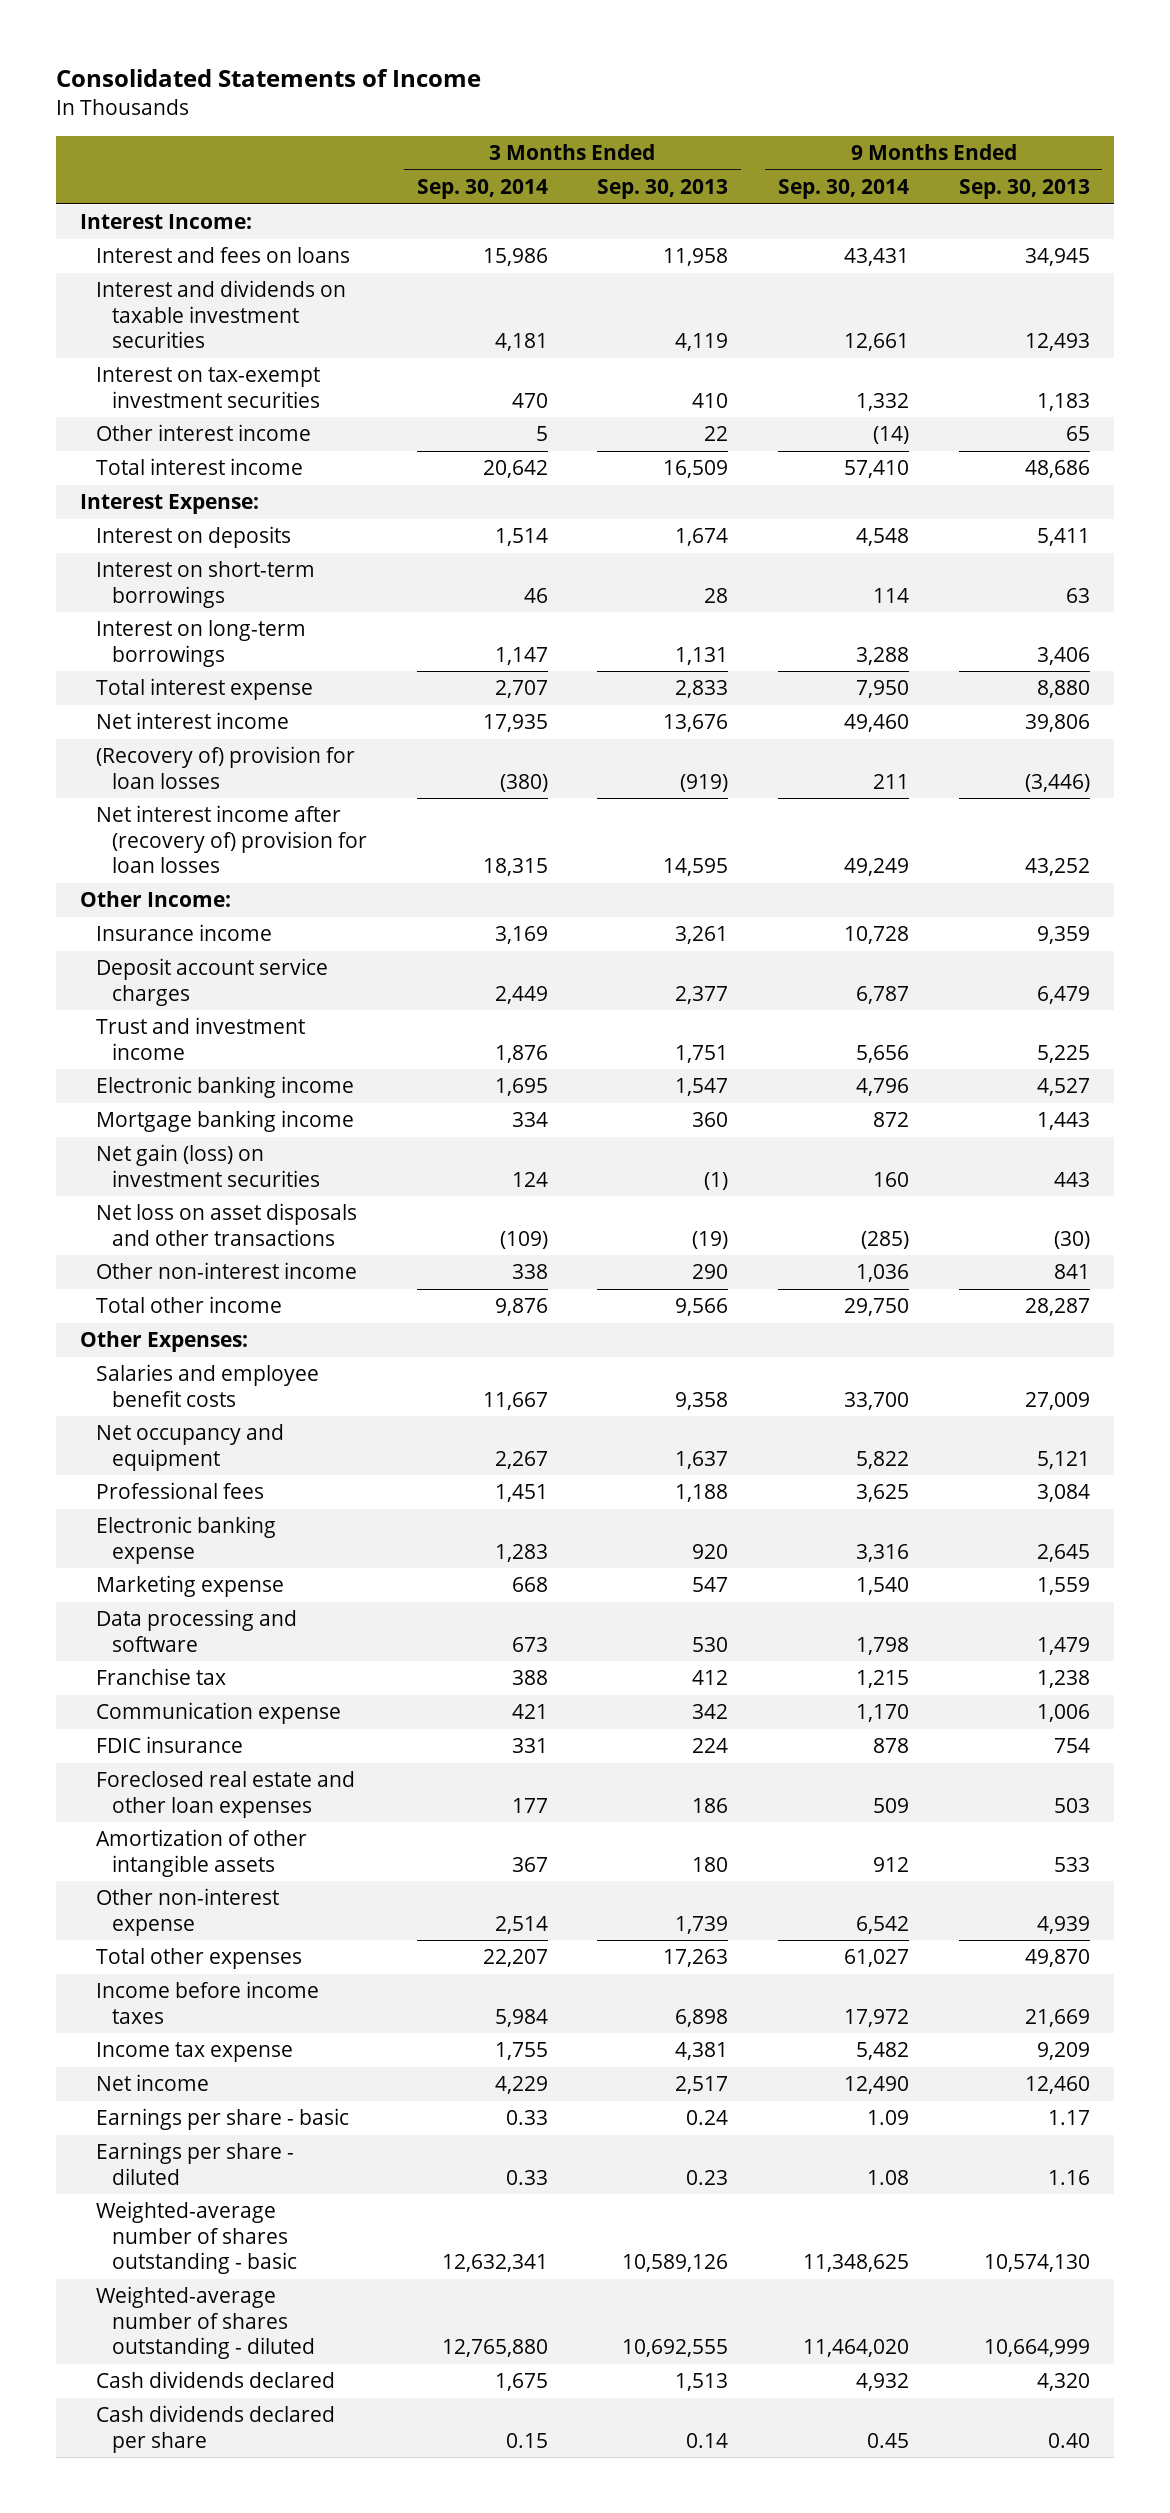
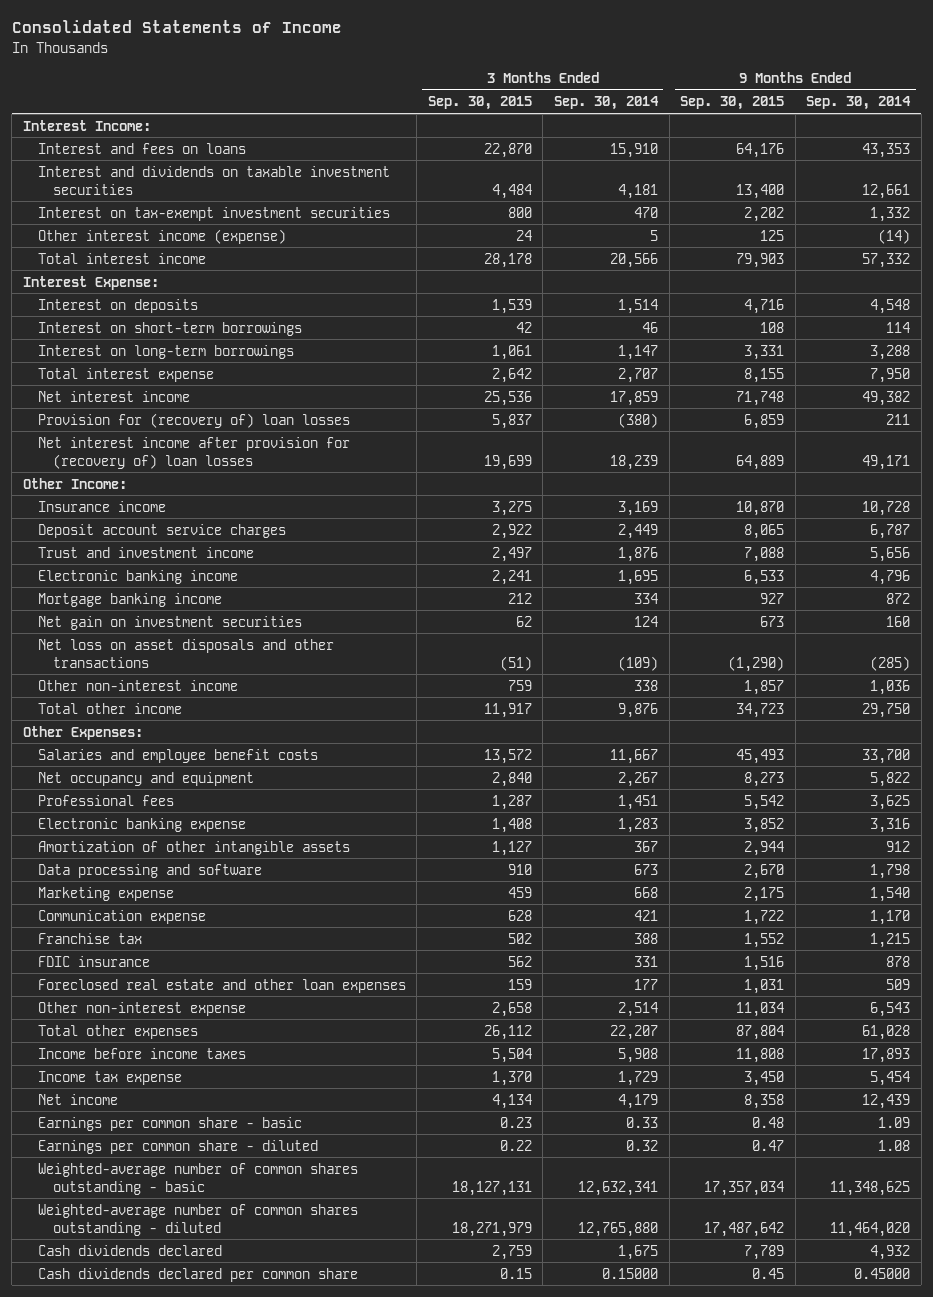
- | 3 Months Ended Sep. 30, 2014 | 3 Months Ended Sep. 30, 2013 | 9 Months Ended Sep. 30, 2014 | 9 Months Ended Sep. 30, 2013
+ | 3 Months Ended Sep. 30, 2015 | 3 Months Ended Sep. 30, 2014 | 9 Months Ended Sep. 30, 2015 | 9 Months Ended Sep. 30, 2014
- Interest and fees on loans | 15,986 | 11,958 | 43,431 | 34,945
+ Interest and fees on loans | 22,870 | 15,910 | 64,176 | 43,353
- Other interest income | 5 | 22 | (14) | 65
- Total interest income | 20,642 | 16,509 | 57,410 | 48,686
+ Other interest income (expense) | 24 | 5 | 125 | (14)
+ Total interest income | 28,178 | 20,566 | 79,903 | 57,332
- Net interest income | 17,935 | 13,676 | 49,460 | 39,806
- (Recovery of) provision for loan losses | (380) | (919) | 211 | (3,446)
- Net interest income after (recovery of) provision for loan losses | 18,315 | 14,595 | 49,249 | 43,252
+ Net interest income | 25,536 | 17,859 | 71,748 | 49,382
+ Provision for (recovery of) loan losses | 5,837 | (380) | 6,859 | 211
+ Net interest income after provision for (recovery of) loan losses | 19,699 | 18,239 | 64,889 | 49,171
- Net gain (loss) on investment securities | 124 | (1) | 160 | 443
+ Net gain on investment securities | 62 | 124 | 673 | 160
moved up: Amortization of other intangible assets | 1,127 | 367 | 2,944 | 912
moved down: Marketing expense | 459 | 668 | 2,175 | 1,540
moved down: Franchise tax | 502 | 388 | 1,552 | 1,215
- Other non-interest expense | 2,514 | 1,739 | 6,542 | 4,939
- Total other expenses | 22,207 | 17,263 | 61,027 | 49,870
- Income before income taxes | 5,984 | 6,898 | 17,972 | 21,669
- Income tax expense | 1,755 | 4,381 | 5,482 | 9,209
- Net income | 4,229 | 2,517 | 12,490 | 12,460
- Earnings per share - basic | 0.33 | 0.24 | 1.09 | 1.17
- Earnings per share - diluted | 0.33 | 0.23 | 1.08 | 1.16
- Weighted-average number of shares outstanding - basic | 12,632,341 | 10,589,126 | 11,348,625 | 10,574,130
- Weighted-average number of shares outstanding - diluted | 12,765,880 | 10,692,555 | 11,464,020 | 10,664,999
+ Other non-interest expense | 2,658 | 2,514 | 11,034 | 6,543
+ Total other expenses | 26,112 | 22,207 | 87,804 | 61,028
+ Income before income taxes | 5,504 | 5,908 | 11,808 | 17,893
+ Income tax expense | 1,370 | 1,729 | 3,450 | 5,454
+ Net income | 4,134 | 4,179 | 8,358 | 12,439
+ Earnings per common share - basic | 0.23 | 0.33 | 0.48 | 1.09
+ Earnings per common share - diluted | 0.22 | 0.32 | 0.47 | 1.08
+ Weighted-average number of common shares outstanding - basic | 18,127,131 | 12,632,341 | 17,357,034 | 11,348,625
+ Weighted-average number of common shares outstanding - diluted | 18,271,979 | 12,765,880 | 17,487,642 | 11,464,020
- Cash dividends declared per share | 0.15 | 0.14 | 0.45 | 0.40
+ Cash dividends declared per common share | 0.15 | 0.15000 | 0.45 | 0.45000

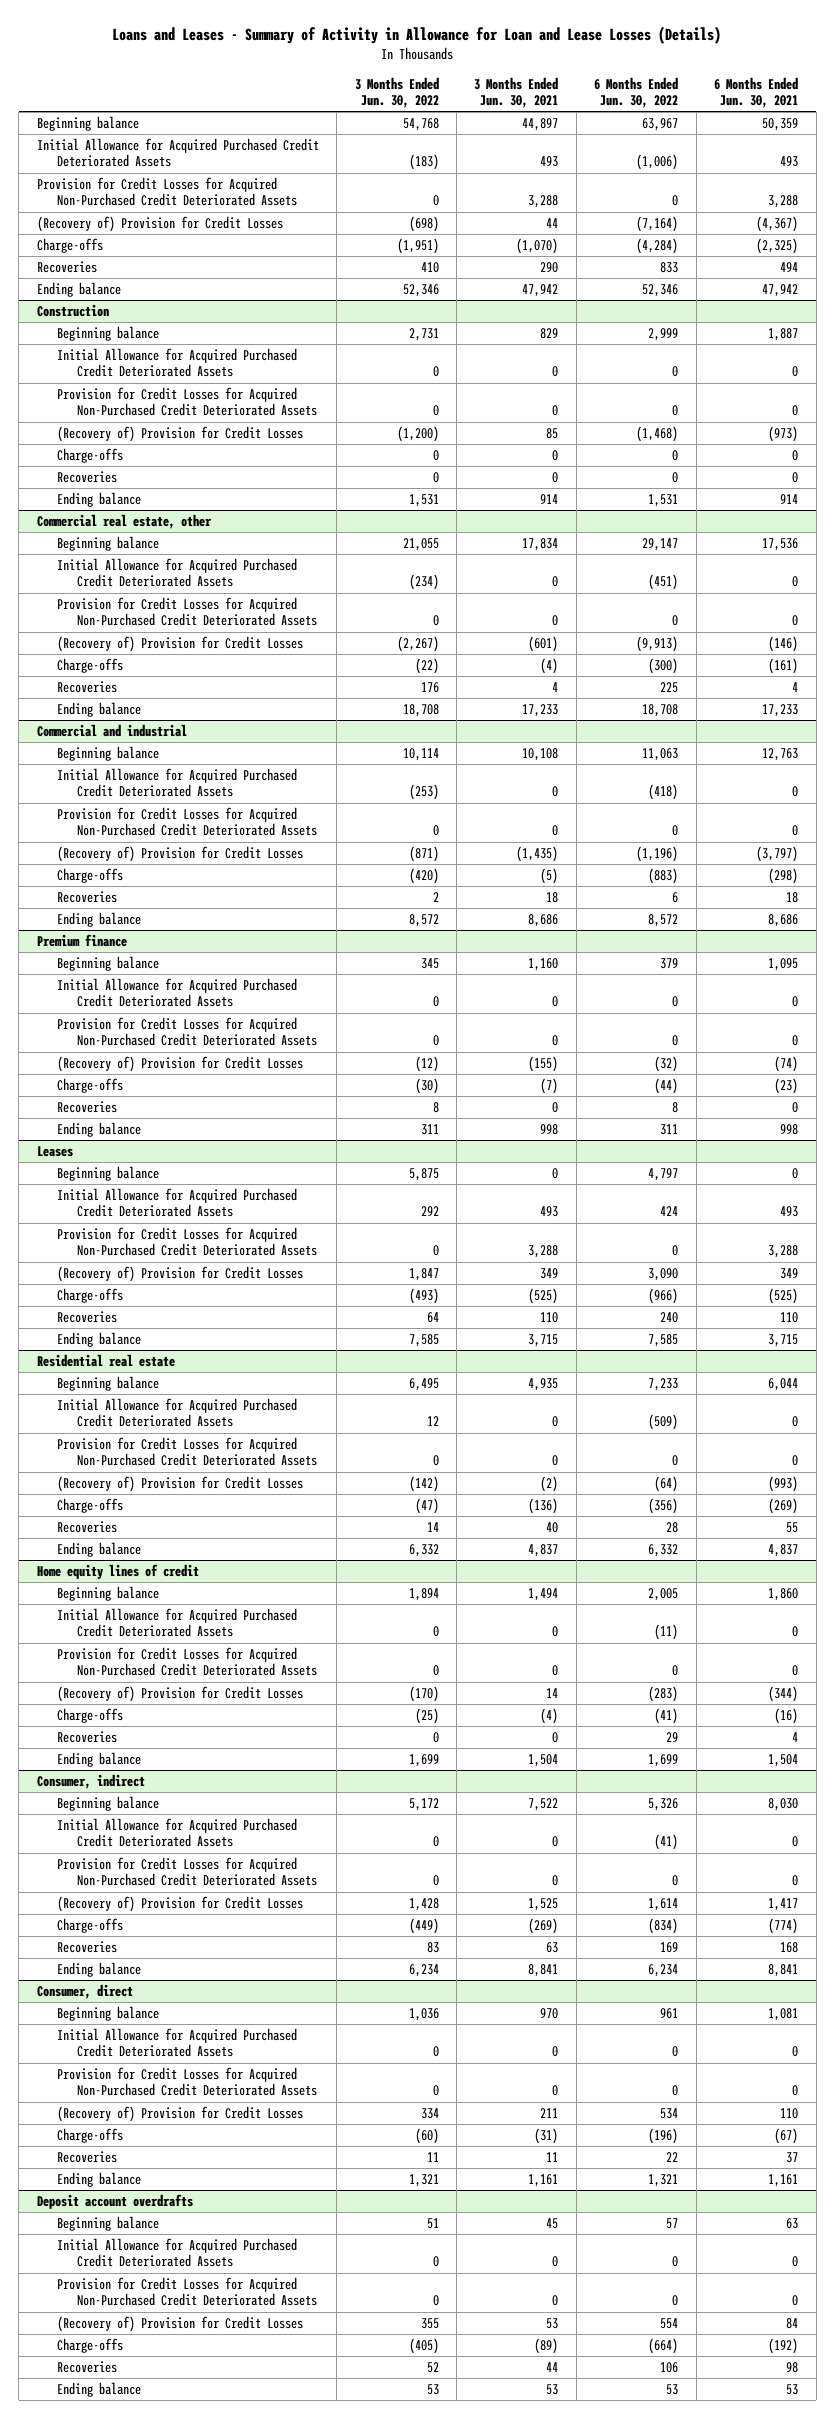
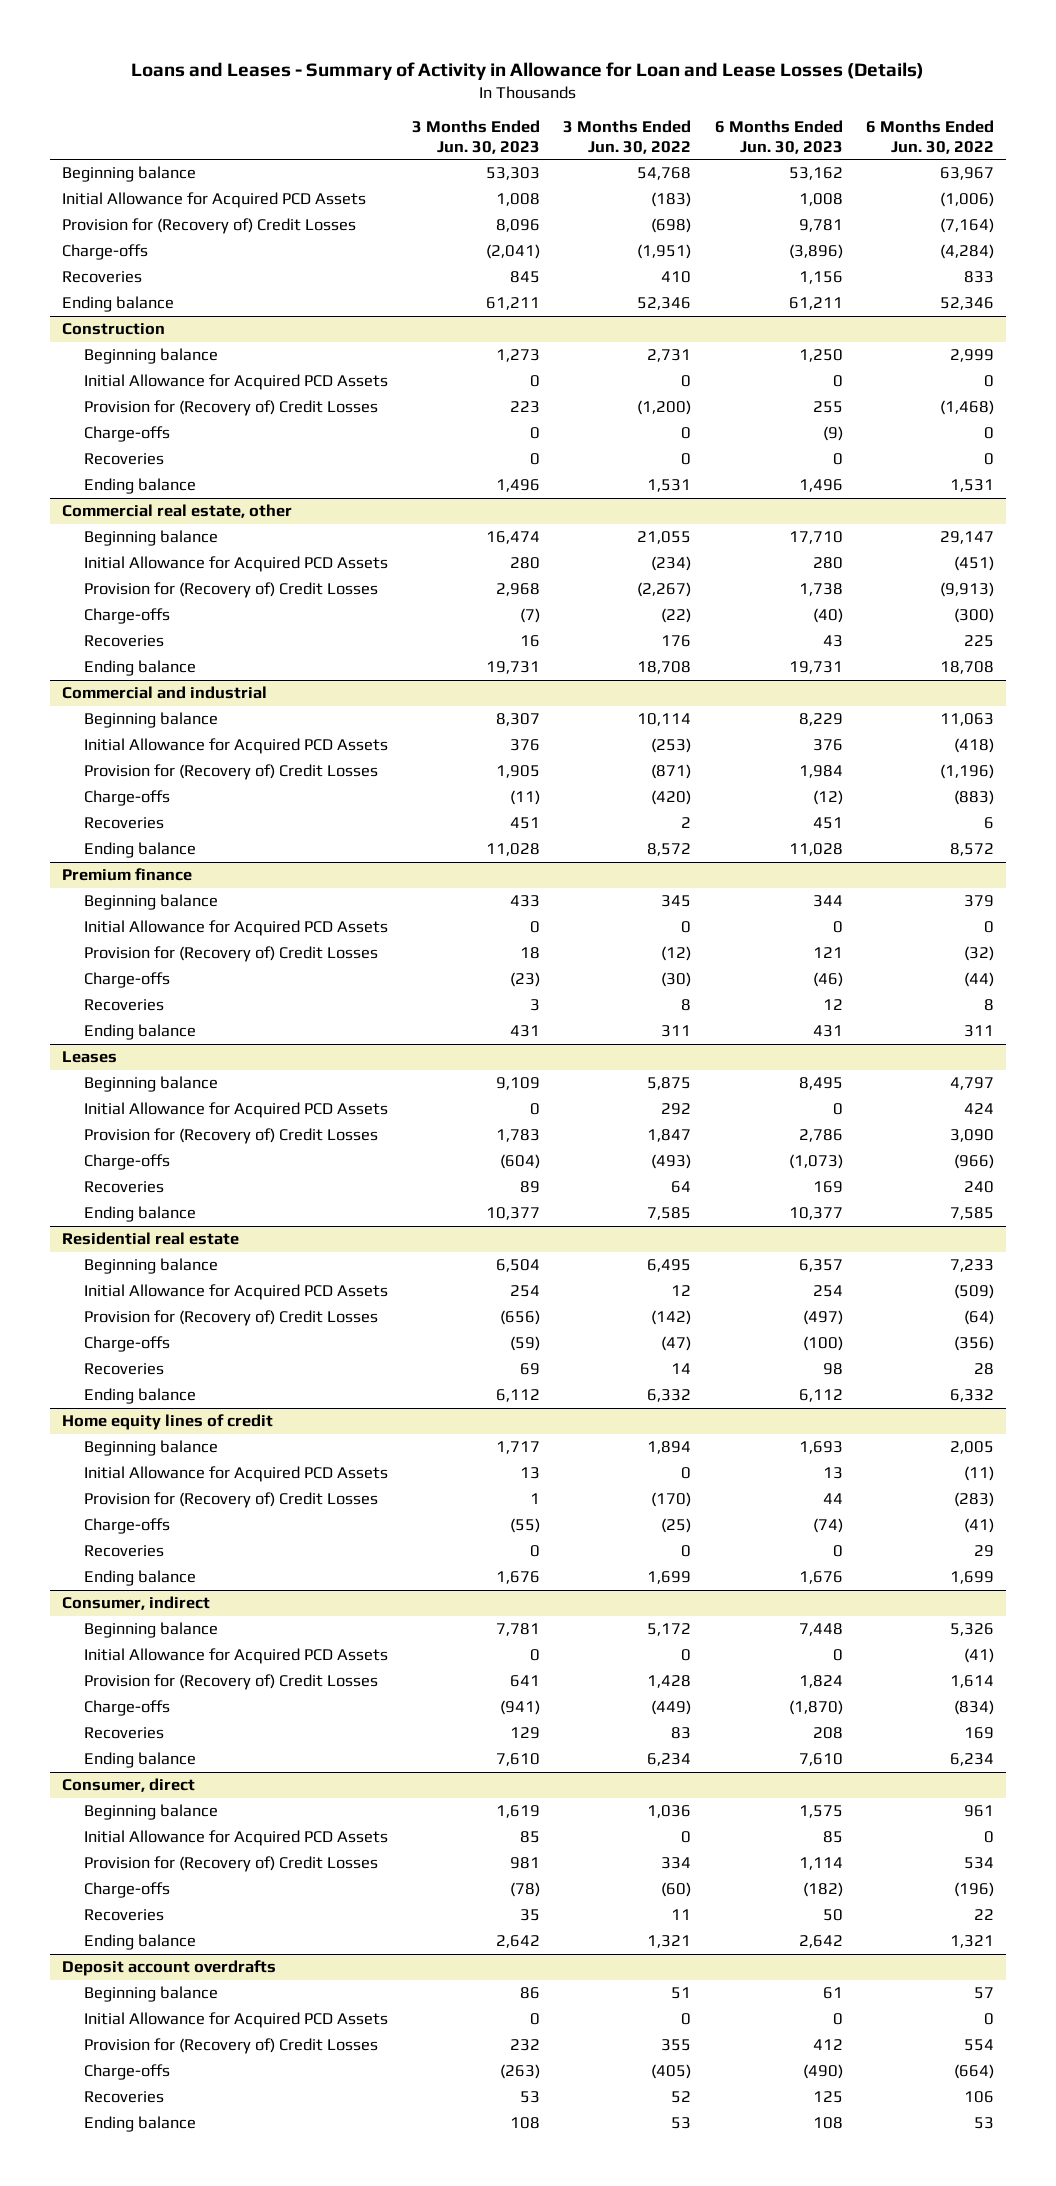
- | 3 Months Ended Jun. 30, 2022 | 3 Months Ended Jun. 30, 2021 | 6 Months Ended Jun. 30, 2022 | 6 Months Ended Jun. 30, 2021
+ | 3 Months Ended Jun. 30, 2023 | 3 Months Ended Jun. 30, 2022 | 6 Months Ended Jun. 30, 2023 | 6 Months Ended Jun. 30, 2022
- Initial Allowance for Acquired Purchased Credit Deteriorated Assets | (183) | 493 | (1,006) | 493
- Provision for Credit Losses for Acquired Non-Purchased Credit Deteriorated Assets | 0 | 3,288 | 0 | 3,288
- (Recovery of) Provision for Credit Losses | (698) | 44 | (7,164) | (4,367)
+ Initial Allowance for Acquired PCD Assets | 1,008 | (183) | 1,008 | (1,006)
+ Provision for (Recovery of) Credit Losses | 8,096 | (698) | 9,781 | (7,164)
@ Construction
- Initial Allowance for Acquired Purchased Credit Deteriorated Assets | 0 | 0 | 0 | 0
- Provision for Credit Losses for Acquired Non-Purchased Credit Deteriorated Assets | 0 | 0 | 0 | 0
- (Recovery of) Provision for Credit Losses | (1,200) | 85 | (1,468) | (973)
+ Initial Allowance for Acquired PCD Assets | 0 | 0 | 0 | 0
+ Provision for (Recovery of) Credit Losses | 223 | (1,200) | 255 | (1,468)
@ Commercial real estate, other
- Initial Allowance for Acquired Purchased Credit Deteriorated Assets | (234) | 0 | (451) | 0
- Provision for Credit Losses for Acquired Non-Purchased Credit Deteriorated Assets | 0 | 0 | 0 | 0
- (Recovery of) Provision for Credit Losses | (2,267) | (601) | (9,913) | (146)
+ Initial Allowance for Acquired PCD Assets | 280 | (234) | 280 | (451)
+ Provision for (Recovery of) Credit Losses | 2,968 | (2,267) | 1,738 | (9,913)
@ Commercial and industrial
- Initial Allowance for Acquired Purchased Credit Deteriorated Assets | (253) | 0 | (418) | 0
- Provision for Credit Losses for Acquired Non-Purchased Credit Deteriorated Assets | 0 | 0 | 0 | 0
- (Recovery of) Provision for Credit Losses | (871) | (1,435) | (1,196) | (3,797)
+ Initial Allowance for Acquired PCD Assets | 376 | (253) | 376 | (418)
+ Provision for (Recovery of) Credit Losses | 1,905 | (871) | 1,984 | (1,196)
@ Premium finance
- Initial Allowance for Acquired Purchased Credit Deteriorated Assets | 0 | 0 | 0 | 0
- Provision for Credit Losses for Acquired Non-Purchased Credit Deteriorated Assets | 0 | 0 | 0 | 0
- (Recovery of) Provision for Credit Losses | (12) | (155) | (32) | (74)
+ Initial Allowance for Acquired PCD Assets | 0 | 0 | 0 | 0
+ Provision for (Recovery of) Credit Losses | 18 | (12) | 121 | (32)
@ Leases
- Initial Allowance for Acquired Purchased Credit Deteriorated Assets | 292 | 493 | 424 | 493
- Provision for Credit Losses for Acquired Non-Purchased Credit Deteriorated Assets | 0 | 3,288 | 0 | 3,288
- (Recovery of) Provision for Credit Losses | 1,847 | 349 | 3,090 | 349
+ Initial Allowance for Acquired PCD Assets | 0 | 292 | 0 | 424
+ Provision for (Recovery of) Credit Losses | 1,783 | 1,847 | 2,786 | 3,090
@ Residential real estate
- Initial Allowance for Acquired Purchased Credit Deteriorated Assets | 12 | 0 | (509) | 0
- Provision for Credit Losses for Acquired Non-Purchased Credit Deteriorated Assets | 0 | 0 | 0 | 0
- (Recovery of) Provision for Credit Losses | (142) | (2) | (64) | (993)
+ Initial Allowance for Acquired PCD Assets | 254 | 12 | 254 | (509)
+ Provision for (Recovery of) Credit Losses | (656) | (142) | (497) | (64)
@ Home equity lines of credit
- Initial Allowance for Acquired Purchased Credit Deteriorated Assets | 0 | 0 | (11) | 0
- Provision for Credit Losses for Acquired Non-Purchased Credit Deteriorated Assets | 0 | 0 | 0 | 0
- (Recovery of) Provision for Credit Losses | (170) | 14 | (283) | (344)
+ Initial Allowance for Acquired PCD Assets | 13 | 0 | 13 | (11)
+ Provision for (Recovery of) Credit Losses | 1 | (170) | 44 | (283)
@ Consumer, indirect
- Initial Allowance for Acquired Purchased Credit Deteriorated Assets | 0 | 0 | (41) | 0
- Provision for Credit Losses for Acquired Non-Purchased Credit Deteriorated Assets | 0 | 0 | 0 | 0
- (Recovery of) Provision for Credit Losses | 1,428 | 1,525 | 1,614 | 1,417
+ Initial Allowance for Acquired PCD Assets | 0 | 0 | 0 | (41)
+ Provision for (Recovery of) Credit Losses | 641 | 1,428 | 1,824 | 1,614
@ Consumer, direct
- Initial Allowance for Acquired Purchased Credit Deteriorated Assets | 0 | 0 | 0 | 0
- Provision for Credit Losses for Acquired Non-Purchased Credit Deteriorated Assets | 0 | 0 | 0 | 0
- (Recovery of) Provision for Credit Losses | 334 | 211 | 534 | 110
+ Initial Allowance for Acquired PCD Assets | 85 | 0 | 85 | 0
+ Provision for (Recovery of) Credit Losses | 981 | 334 | 1,114 | 534
@ Deposit account overdrafts
- Initial Allowance for Acquired Purchased Credit Deteriorated Assets | 0 | 0 | 0 | 0
- Provision for Credit Losses for Acquired Non-Purchased Credit Deteriorated Assets | 0 | 0 | 0 | 0
- (Recovery of) Provision for Credit Losses | 355 | 53 | 554 | 84
+ Initial Allowance for Acquired PCD Assets | 0 | 0 | 0 | 0
+ Provision for (Recovery of) Credit Losses | 232 | 355 | 412 | 554

